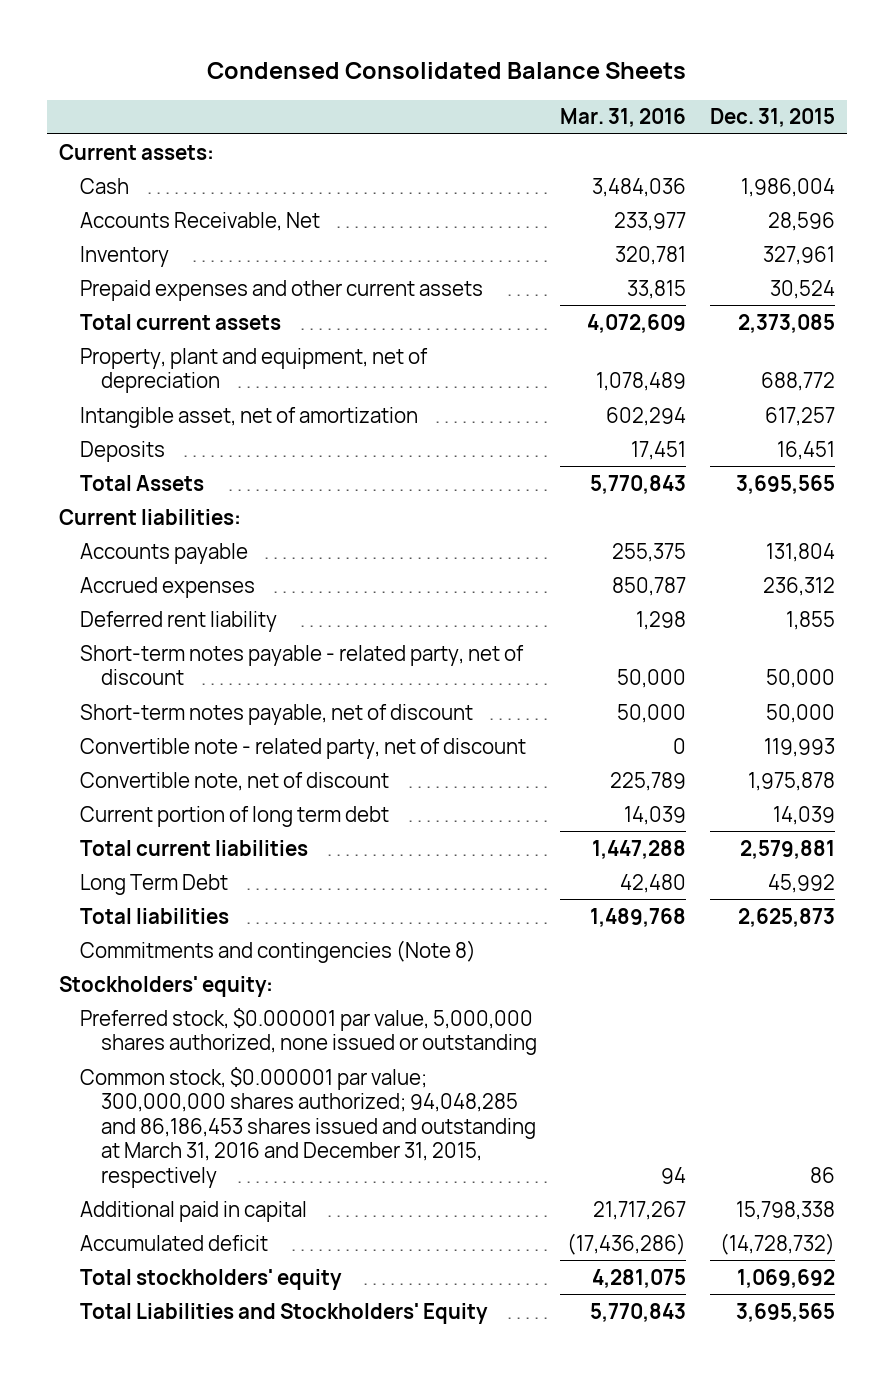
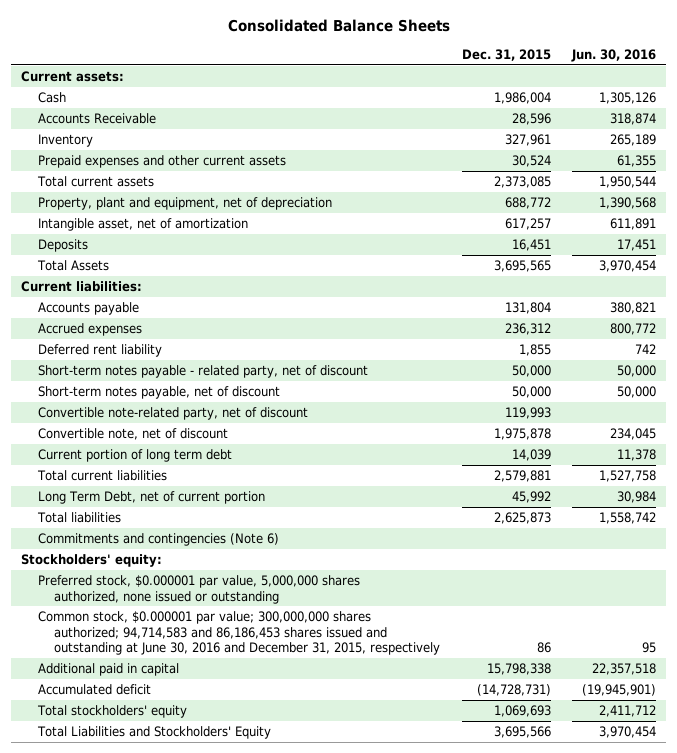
- Condensed Consolidated Balance Sheets
+ Consolidated Balance Sheets
- | Mar. 31, 2016 | Dec. 31, 2015
+ | Dec. 31, 2015 | Jun. 30, 2016
- Accounts Receivable, Net | 233,977 | 28,596
+ Accounts Receivable | 28,596 | 318,874
- Convertible note - related party, net of discount | 0 | 119,993
+ Convertible note-related party, net of discount | 119,993 |
- Long Term Debt | 42,480 | 45,992
+ Long Term Debt, net of current portion | 45,992 | 30,984
- Commitments and contingencies (Note 8)
+ Commitments and contingencies (Note 6)
- Common stock, $0.000001 par value; 300,000,000 shares authorized; 94,048,285 and 86,186,453 shares issued and outstanding at March 31, 2016 and December 31, 2015, respectively | 94 | 86
+ Common stock, $0.000001 par value; 300,000,000 shares authorized; 94,714,583 and 86,186,453 shares issued and outstanding at June 30, 2016 and December 31, 2015, respectively | 86 | 95
- Accumulated deficit | (17,436,286) | (14,728,732)
- Total stockholders' equity | 4,281,075 | 1,069,692
- Total Liabilities and Stockholders' Equity | 5,770,843 | 3,695,565
+ Accumulated deficit | (14,728,731) | (19,945,901)
+ Total stockholders' equity | 1,069,693 | 2,411,712
+ Total Liabilities and Stockholders' Equity | 3,695,566 | 3,970,454

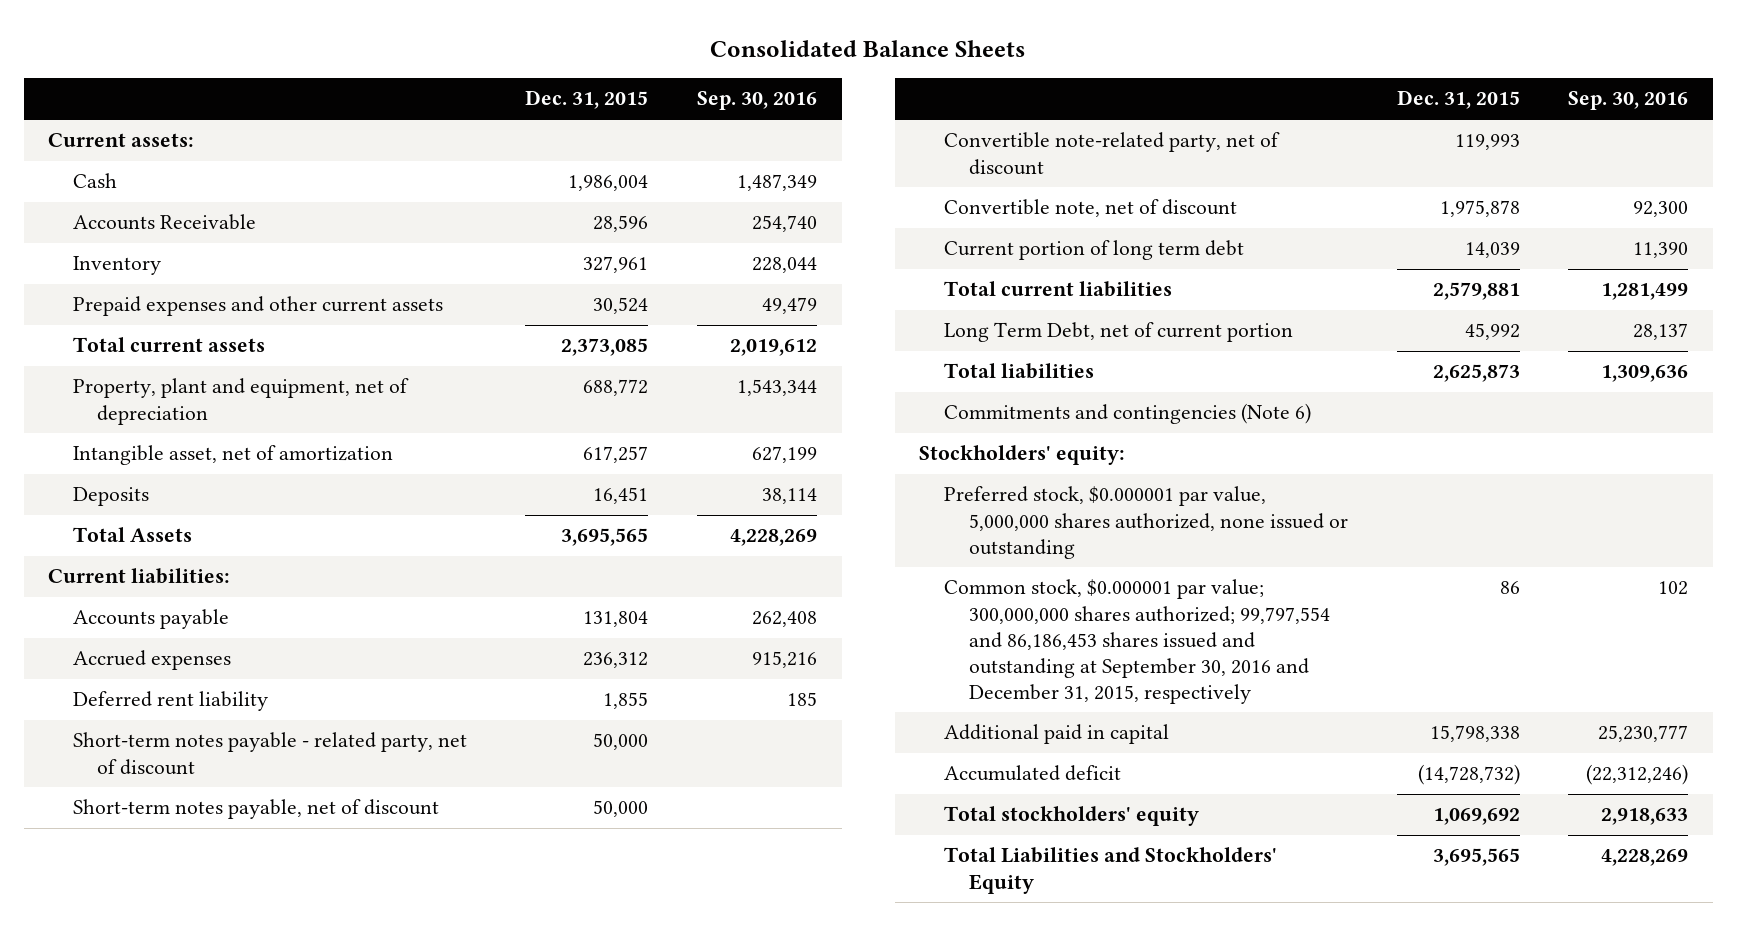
- | Dec. 31, 2015 | Jun. 30, 2016
+ | Dec. 31, 2015 | Sep. 30, 2016
- Common stock, $0.000001 par value; 300,000,000 shares authorized; 94,714,583 and 86,186,453 shares issued and outstanding at June 30, 2016 and December 31, 2015, respectively | 86 | 95
+ Common stock, $0.000001 par value; 300,000,000 shares authorized; 99,797,554 and 86,186,453 shares issued and outstanding at September 30, 2016 and December 31, 2015, respectively | 86 | 102
- Accumulated deficit | (14,728,731) | (19,945,901)
- Total stockholders' equity | 1,069,693 | 2,411,712
- Total Liabilities and Stockholders' Equity | 3,695,566 | 3,970,454
+ Accumulated deficit | (14,728,732) | (22,312,246)
+ Total stockholders' equity | 1,069,692 | 2,918,633
+ Total Liabilities and Stockholders' Equity | 3,695,565 | 4,228,269

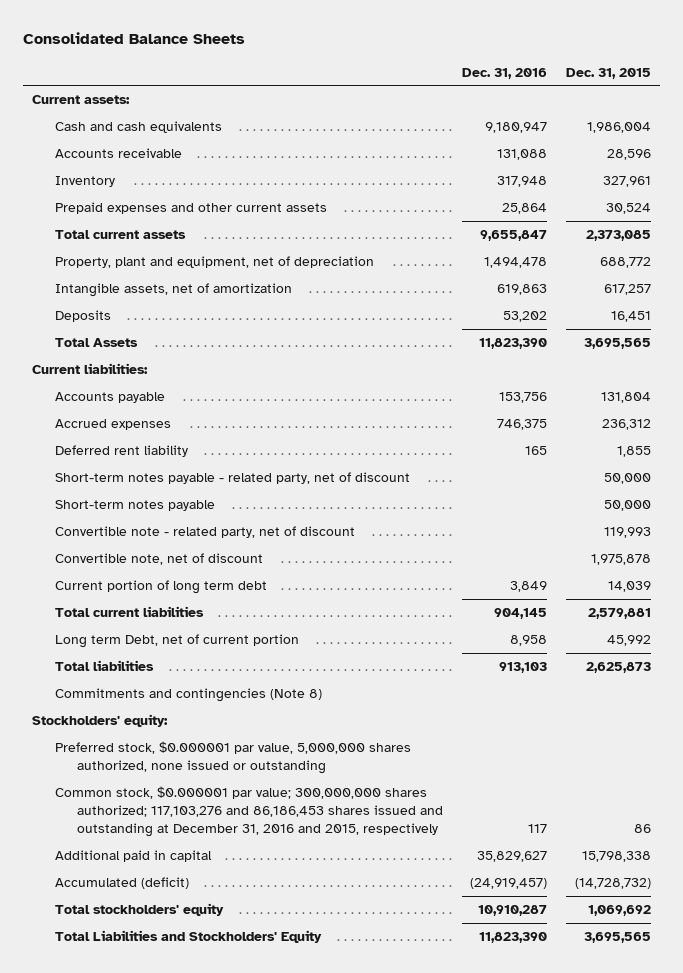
- | Dec. 31, 2015 | Sep. 30, 2016
+ | Dec. 31, 2016 | Dec. 31, 2015
- Cash | 1,986,004 | 1,487,349
- Accounts Receivable | 28,596 | 254,740
+ Cash and cash equivalents | 9,180,947 | 1,986,004
+ Accounts receivable | 131,088 | 28,596
- Intangible asset, net of amortization | 617,257 | 627,199
+ Intangible assets, net of amortization | 619,863 | 617,257
- Short-term notes payable, net of discount | 50,000 |
- Convertible note-related party, net of discount | 119,993 |
+ Short-term notes payable | | 50,000
+ Convertible note - related party, net of discount | | 119,993
- Long Term Debt, net of current portion | 45,992 | 28,137
+ Long term Debt, net of current portion | 8,958 | 45,992
- Commitments and contingencies (Note 6)
+ Commitments and contingencies (Note 8)
- Common stock, $0.000001 par value; 300,000,000 shares authorized; 99,797,554 and 86,186,453 shares issued and outstanding at September 30, 2016 and December 31, 2015, respectively | 86 | 102
+ Common stock, $0.000001 par value; 300,000,000 shares authorized; 117,103,276 and 86,186,453 shares issued and outstanding at December 31, 2016 and 2015, respectively | 117 | 86
- Accumulated deficit | (14,728,732) | (22,312,246)
+ Accumulated (deficit) | (24,919,457) | (14,728,732)

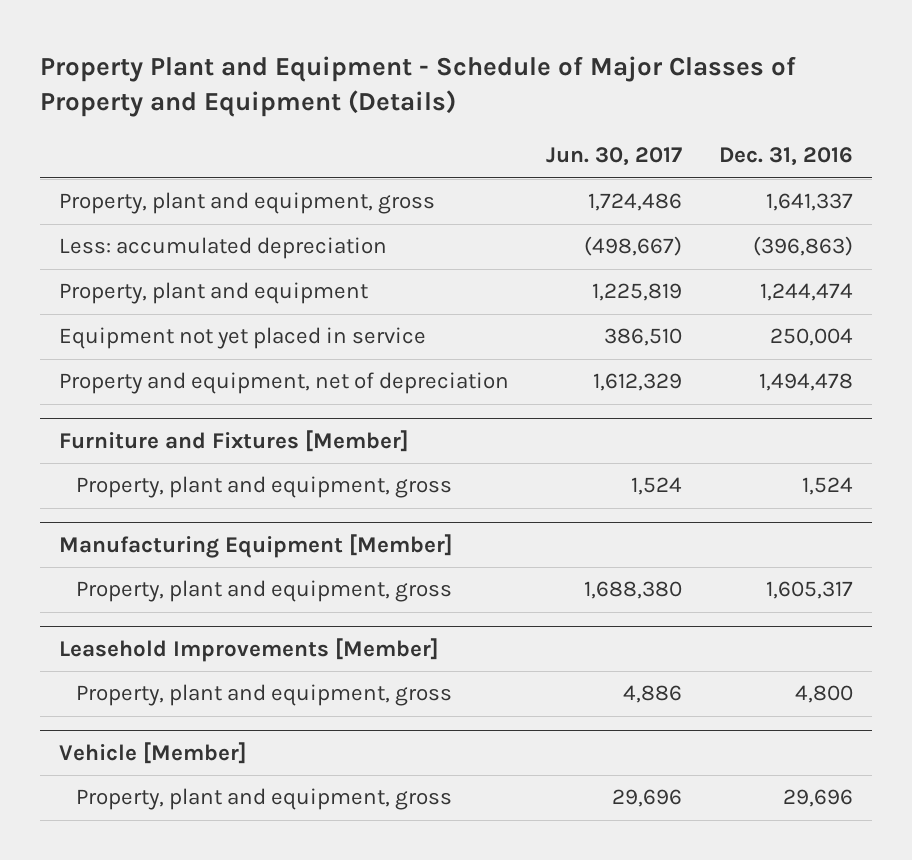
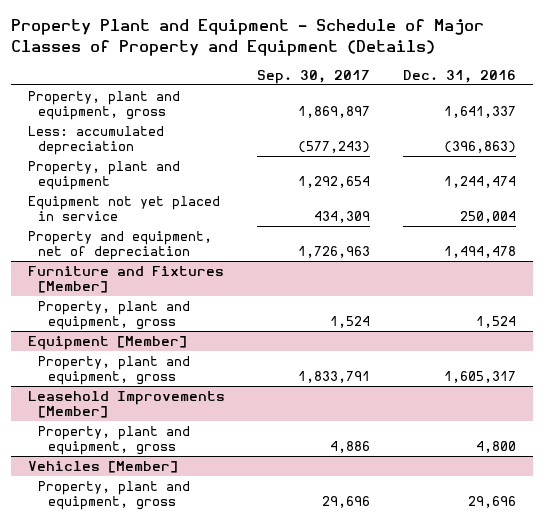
- | Jun. 30, 2017 | Dec. 31, 2016
+ | Sep. 30, 2017 | Dec. 31, 2016
- Manufacturing Equipment [Member]
+ Equipment [Member]
- Vehicle [Member]
+ Vehicles [Member]

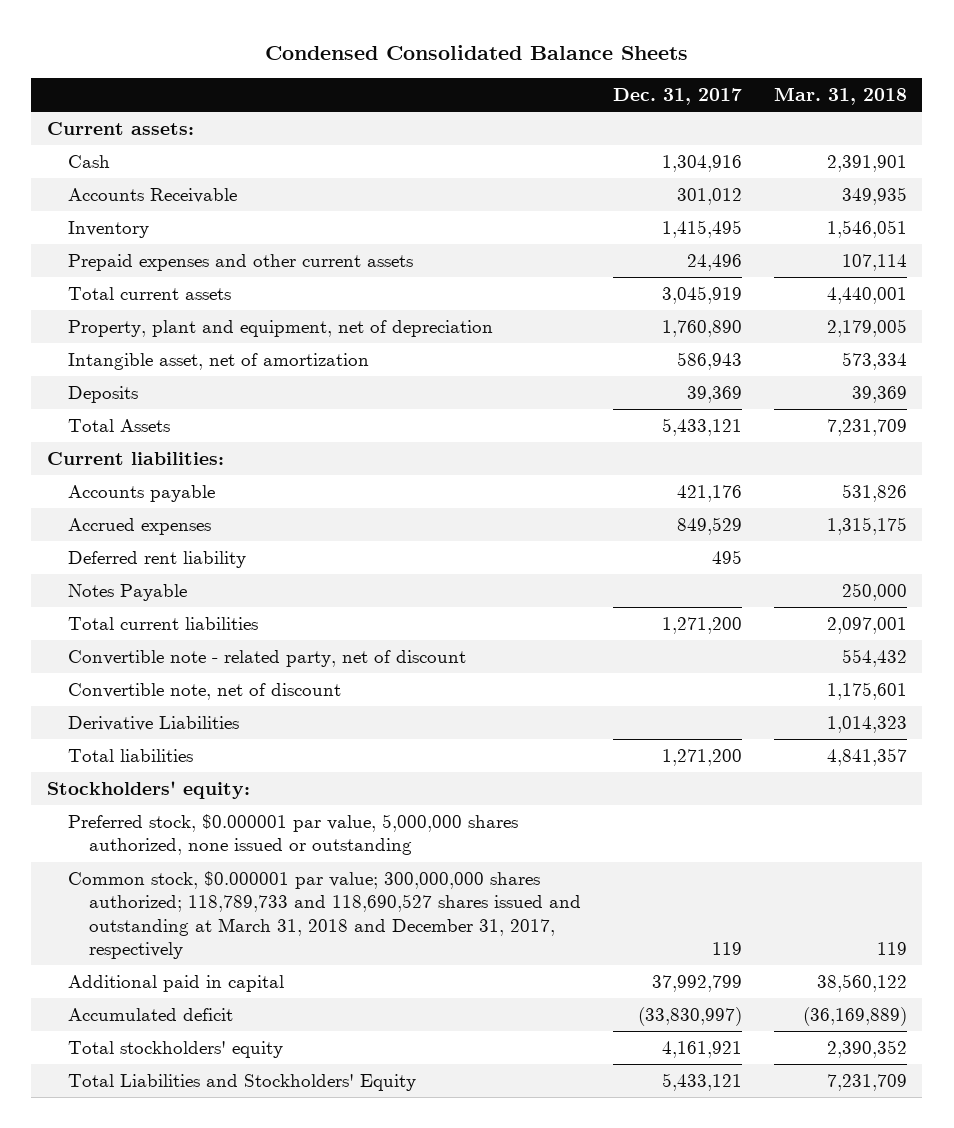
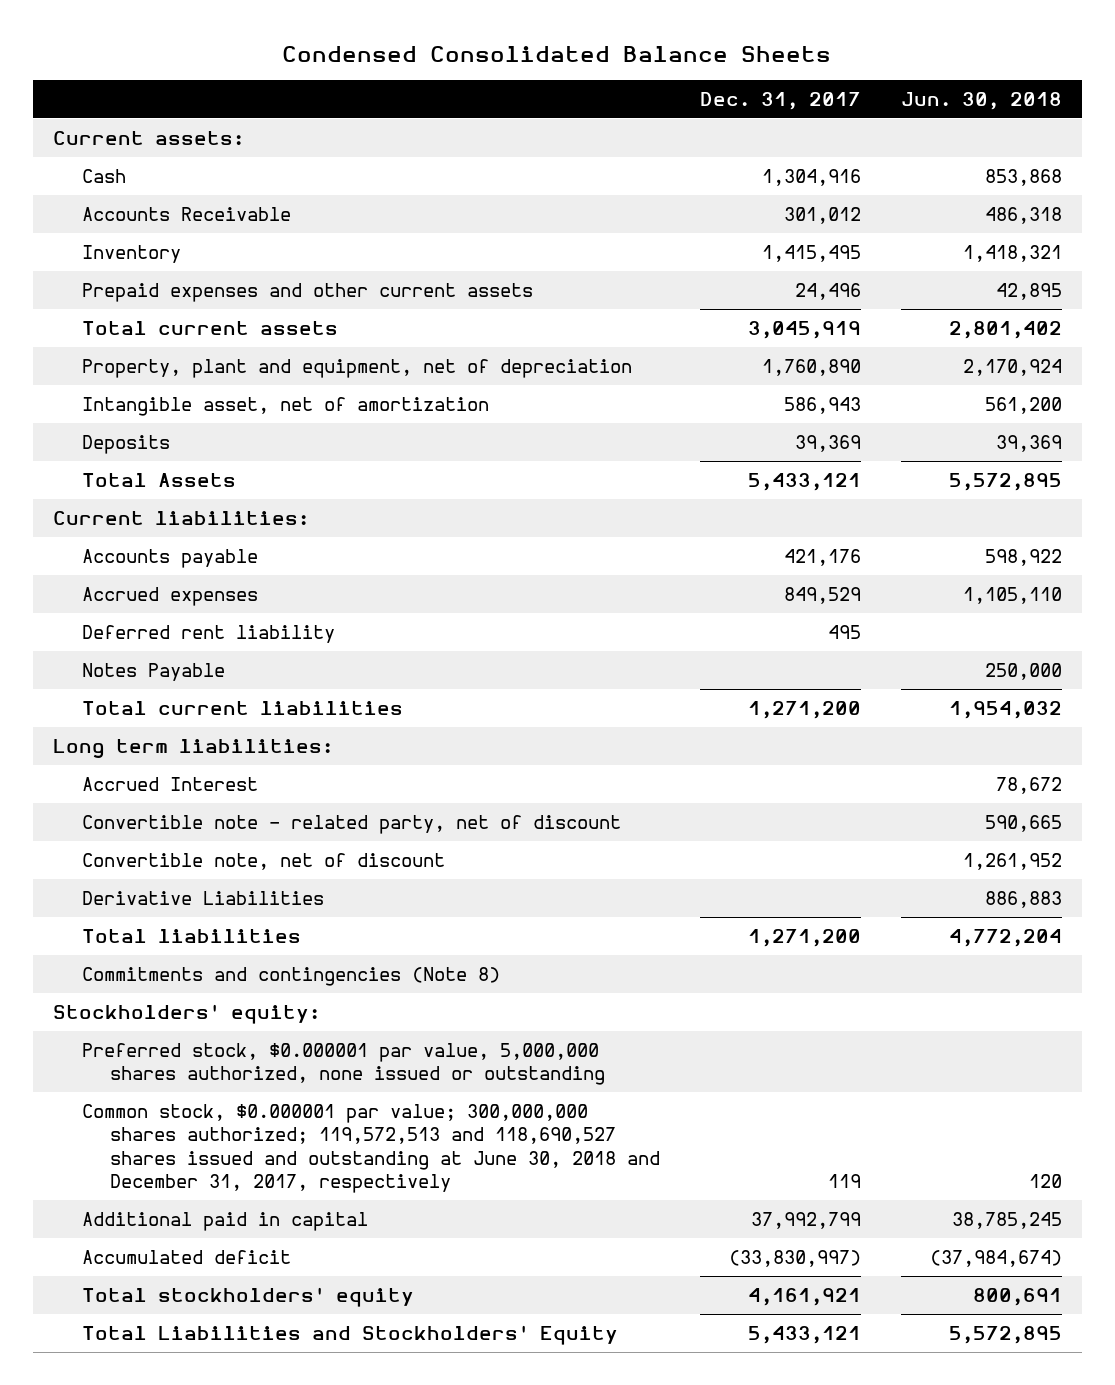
- | Dec. 31, 2017 | Mar. 31, 2018
+ | Dec. 31, 2017 | Jun. 30, 2018
+ Long term liabilities:
+ Accrued Interest | | 78,672
+ Commitments and contingencies (Note 8)
- Common stock, $0.000001 par value; 300,000,000 shares authorized; 118,789,733 and 118,690,527 shares issued and outstanding at March 31, 2018 and December 31, 2017, respectively | 119 | 119
+ Common stock, $0.000001 par value; 300,000,000 shares authorized; 119,572,513 and 118,690,527 shares issued and outstanding at June 30, 2018 and December 31, 2017, respectively | 119 | 120

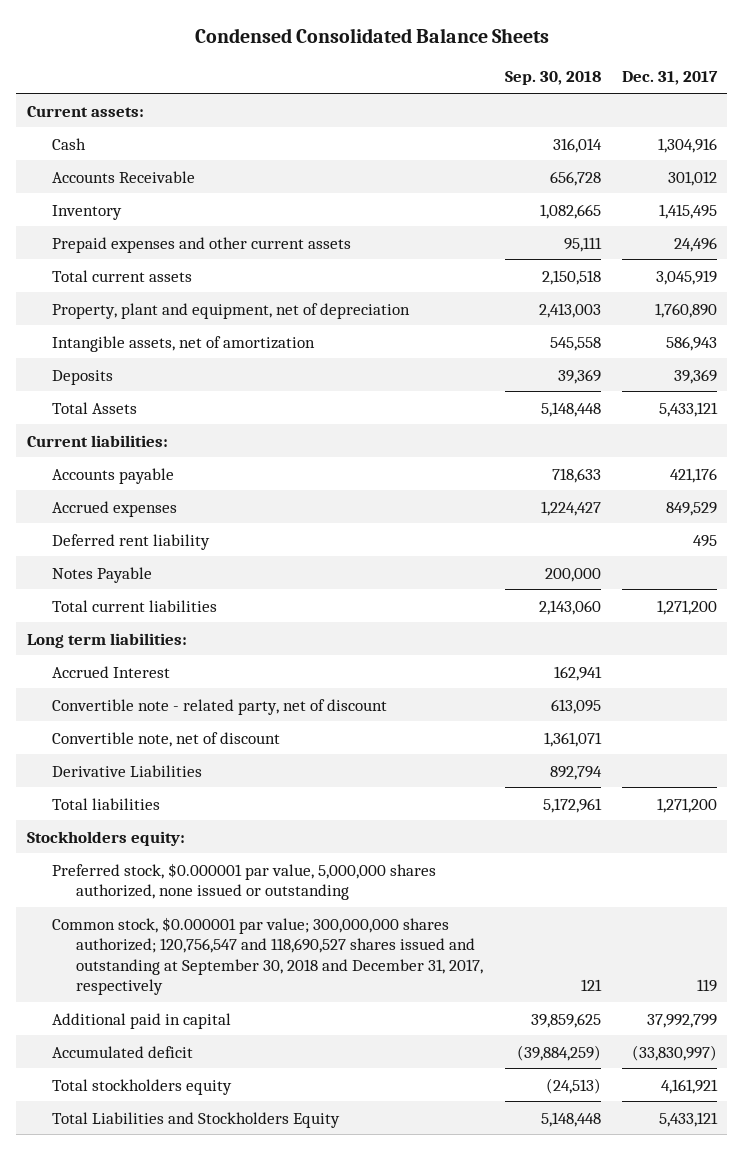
- | Dec. 31, 2017 | Jun. 30, 2018
+ | Sep. 30, 2018 | Dec. 31, 2017
- Intangible asset, net of amortization | 586,943 | 561,200
+ Intangible assets, net of amortization | 545,558 | 586,943
- Commitments and contingencies (Note 8)
- Stockholders' equity:
+ Stockholders equity:
- Common stock, $0.000001 par value; 300,000,000 shares authorized; 119,572,513 and 118,690,527 shares issued and outstanding at June 30, 2018 and December 31, 2017, respectively | 119 | 120
+ Common stock, $0.000001 par value; 300,000,000 shares authorized; 120,756,547 and 118,690,527 shares issued and outstanding at September 30, 2018 and December 31, 2017, respectively | 121 | 119
- Total stockholders' equity | 4,161,921 | 800,691
- Total Liabilities and Stockholders' Equity | 5,433,121 | 5,572,895
+ Total stockholders equity | (24,513) | 4,161,921
+ Total Liabilities and Stockholders Equity | 5,148,448 | 5,433,121

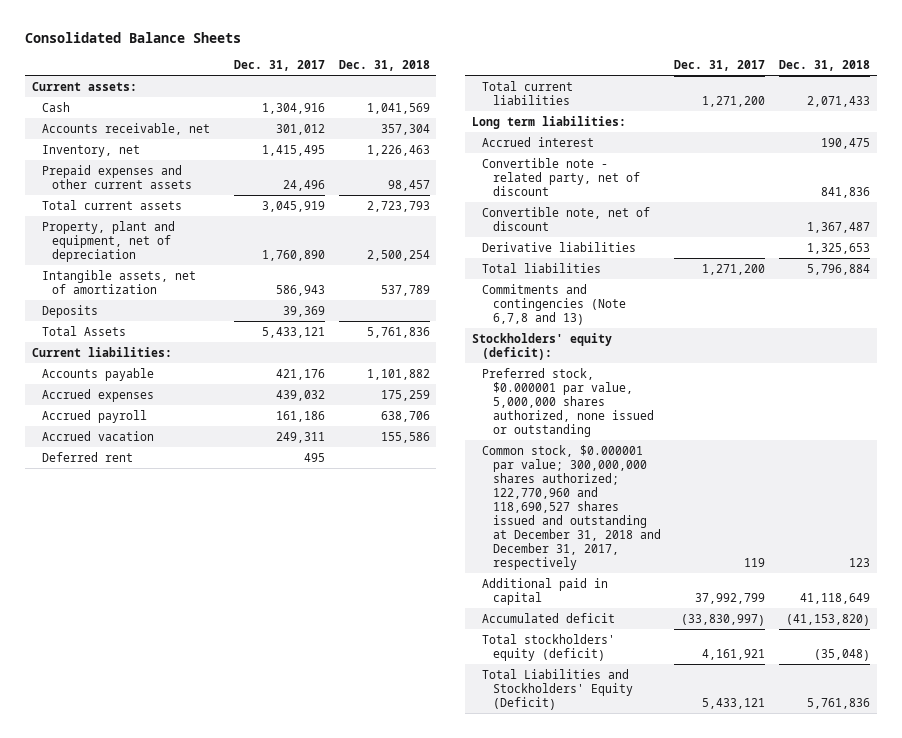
- Condensed Consolidated Balance Sheets
+ Consolidated Balance Sheets
- | Sep. 30, 2018 | Dec. 31, 2017
+ | Dec. 31, 2017 | Dec. 31, 2018
- Accounts Receivable | 656,728 | 301,012
- Inventory | 1,082,665 | 1,415,495
+ Accounts receivable, net | 301,012 | 357,304
+ Inventory, net | 1,415,495 | 1,226,463
- Accrued expenses | 1,224,427 | 849,529
- Deferred rent liability | | 495
- Notes Payable | 200,000 |
+ Accrued expenses | 439,032 | 175,259
+ Accrued payroll | 161,186 | 638,706
+ Accrued vacation | 249,311 | 155,586
+ Deferred rent | 495 |
- Accrued Interest | 162,941 |
+ Accrued interest | | 190,475
- Derivative Liabilities | 892,794 |
+ Derivative liabilities | | 1,325,653
- Stockholders equity:
+ Commitments and contingencies (Note 6,7,8 and 13)
+ Stockholders' equity (deficit):
- Common stock, $0.000001 par value; 300,000,000 shares authorized; 120,756,547 and 118,690,527 shares issued and outstanding at September 30, 2018 and December 31, 2017, respectively | 121 | 119
+ Common stock, $0.000001 par value; 300,000,000 shares authorized; 122,770,960 and 118,690,527 shares issued and outstanding at December 31, 2018 and December 31, 2017, respectively | 119 | 123
- Total stockholders equity | (24,513) | 4,161,921
- Total Liabilities and Stockholders Equity | 5,148,448 | 5,433,121
+ Total stockholders' equity (deficit) | 4,161,921 | (35,048)
+ Total Liabilities and Stockholders' Equity (Deficit) | 5,433,121 | 5,761,836

